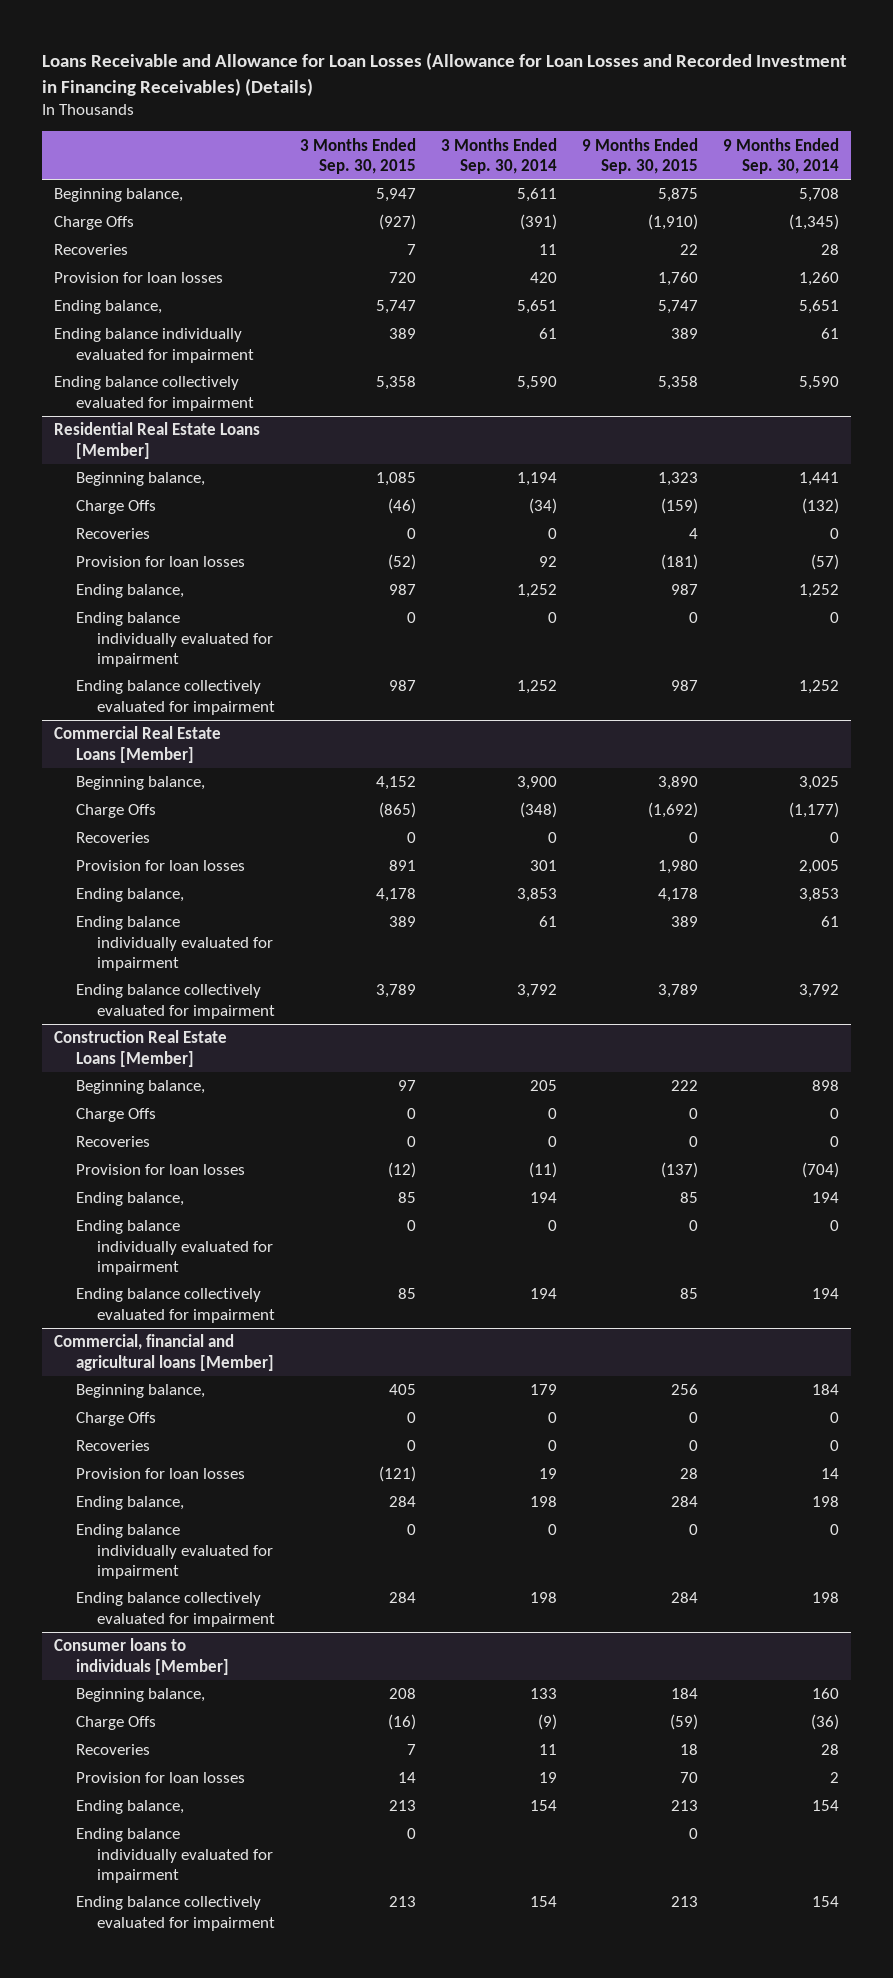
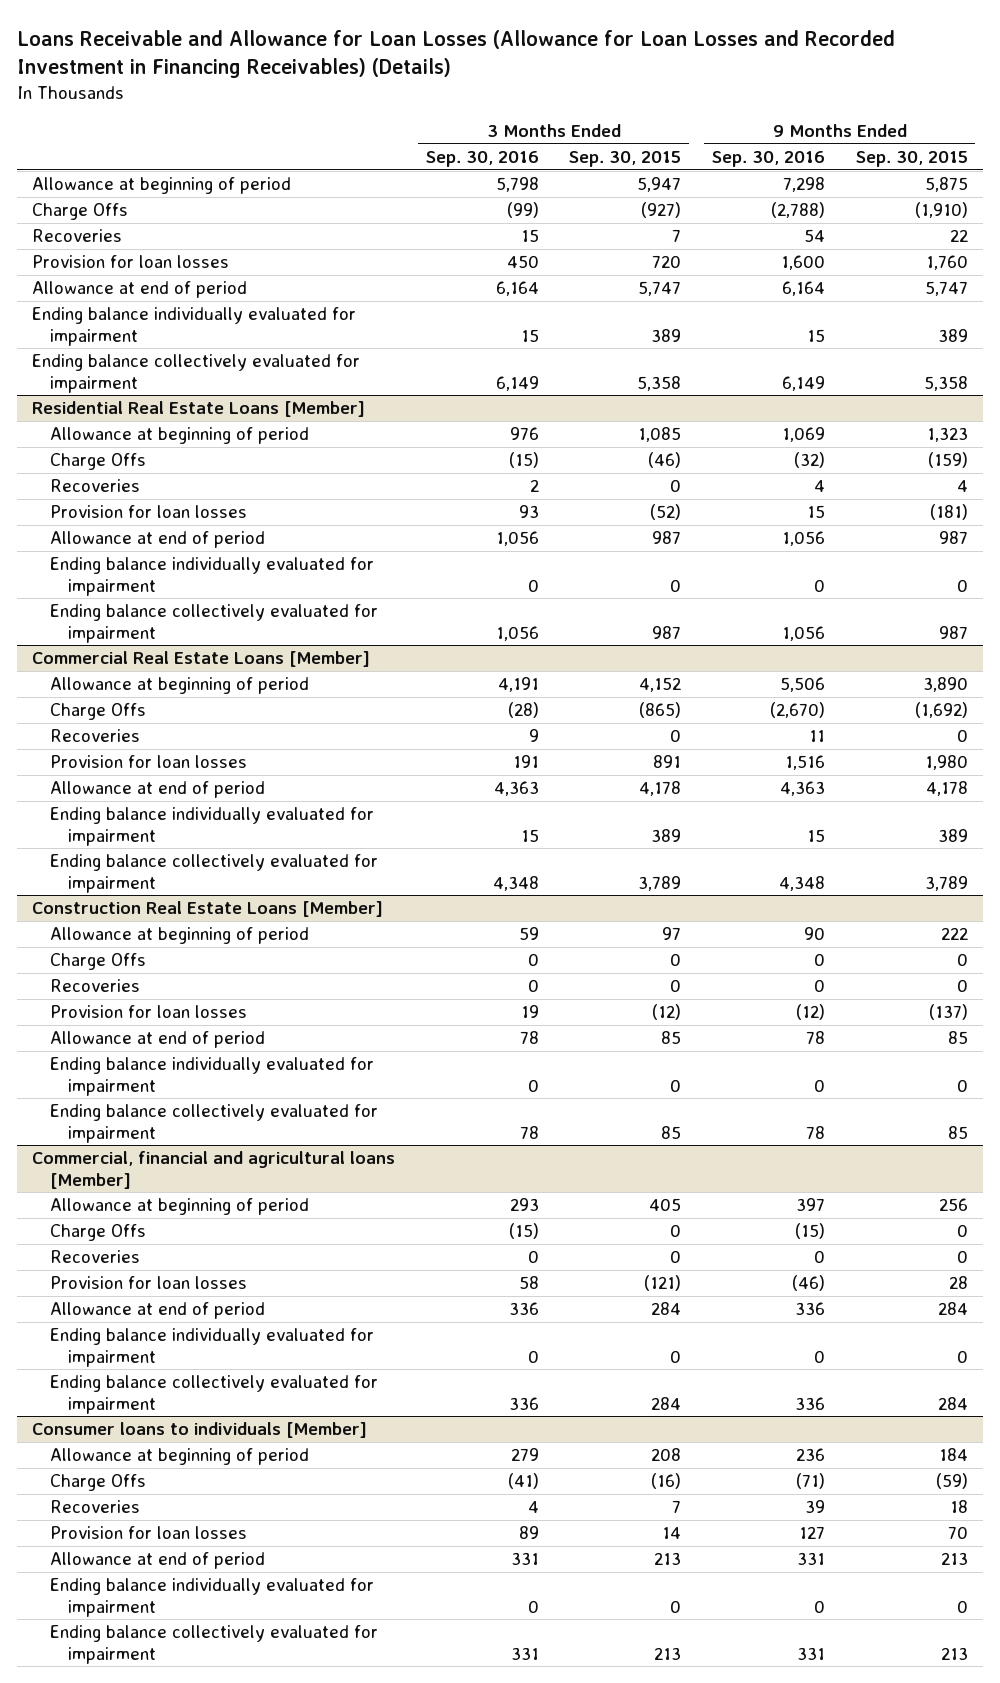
- | 3 Months Ended Sep. 30, 2015 | 3 Months Ended Sep. 30, 2014 | 9 Months Ended Sep. 30, 2015 | 9 Months Ended Sep. 30, 2014
+ | 3 Months Ended Sep. 30, 2016 | 3 Months Ended Sep. 30, 2015 | 9 Months Ended Sep. 30, 2016 | 9 Months Ended Sep. 30, 2015
- Beginning balance, | 5,947 | 5,611 | 5,875 | 5,708
+ Allowance at beginning of period | 5,798 | 5,947 | 7,298 | 5,875
- Ending balance, | 5,747 | 5,651 | 5,747 | 5,651
+ Allowance at end of period | 6,164 | 5,747 | 6,164 | 5,747
@ Residential Real Estate Loans [Member]
- Beginning balance, | 1,085 | 1,194 | 1,323 | 1,441
+ Allowance at beginning of period | 976 | 1,085 | 1,069 | 1,323
- Ending balance, | 987 | 1,252 | 987 | 1,252
+ Allowance at end of period | 1,056 | 987 | 1,056 | 987
@ Commercial Real Estate Loans [Member]
- Beginning balance, | 4,152 | 3,900 | 3,890 | 3,025
+ Allowance at beginning of period | 4,191 | 4,152 | 5,506 | 3,890
- Ending balance, | 4,178 | 3,853 | 4,178 | 3,853
+ Allowance at end of period | 4,363 | 4,178 | 4,363 | 4,178
@ Construction Real Estate Loans [Member]
- Beginning balance, | 97 | 205 | 222 | 898
+ Allowance at beginning of period | 59 | 97 | 90 | 222
- Ending balance, | 85 | 194 | 85 | 194
+ Allowance at end of period | 78 | 85 | 78 | 85
@ Commercial, financial and agricultural loans [Member]
- Beginning balance, | 405 | 179 | 256 | 184
+ Allowance at beginning of period | 293 | 405 | 397 | 256
- Ending balance, | 284 | 198 | 284 | 198
+ Allowance at end of period | 336 | 284 | 336 | 284
@ Consumer loans to individuals [Member]
- Beginning balance, | 208 | 133 | 184 | 160
+ Allowance at beginning of period | 279 | 208 | 236 | 184
- Ending balance, | 213 | 154 | 213 | 154
+ Allowance at end of period | 331 | 213 | 331 | 213

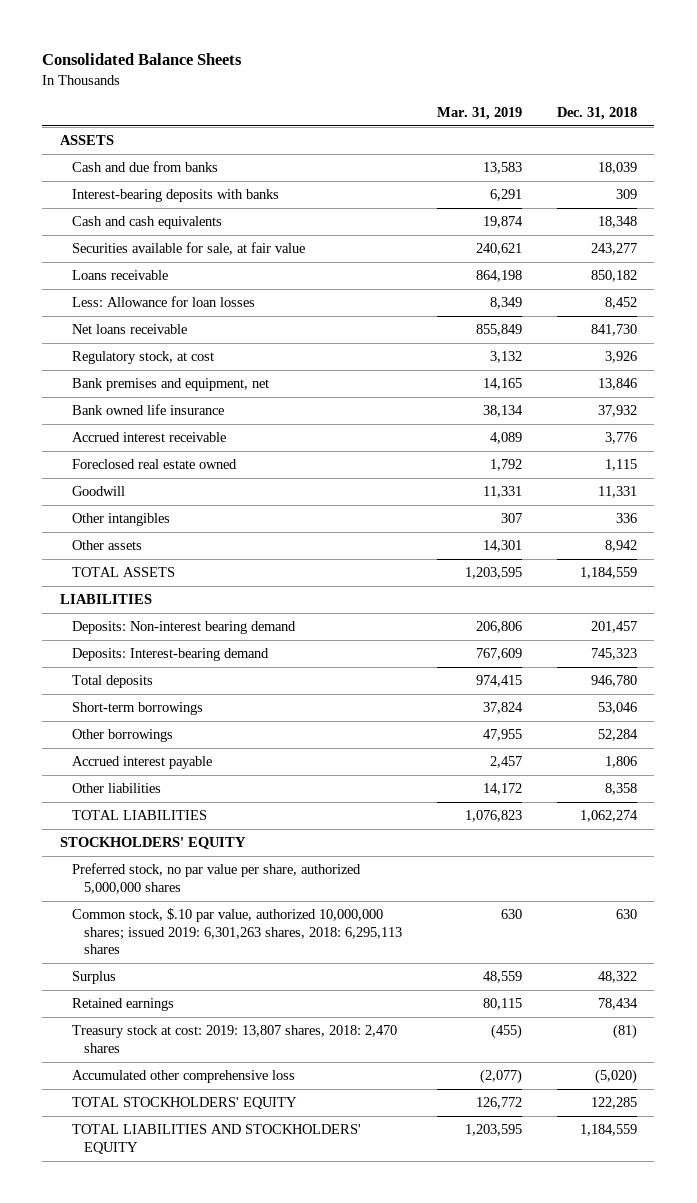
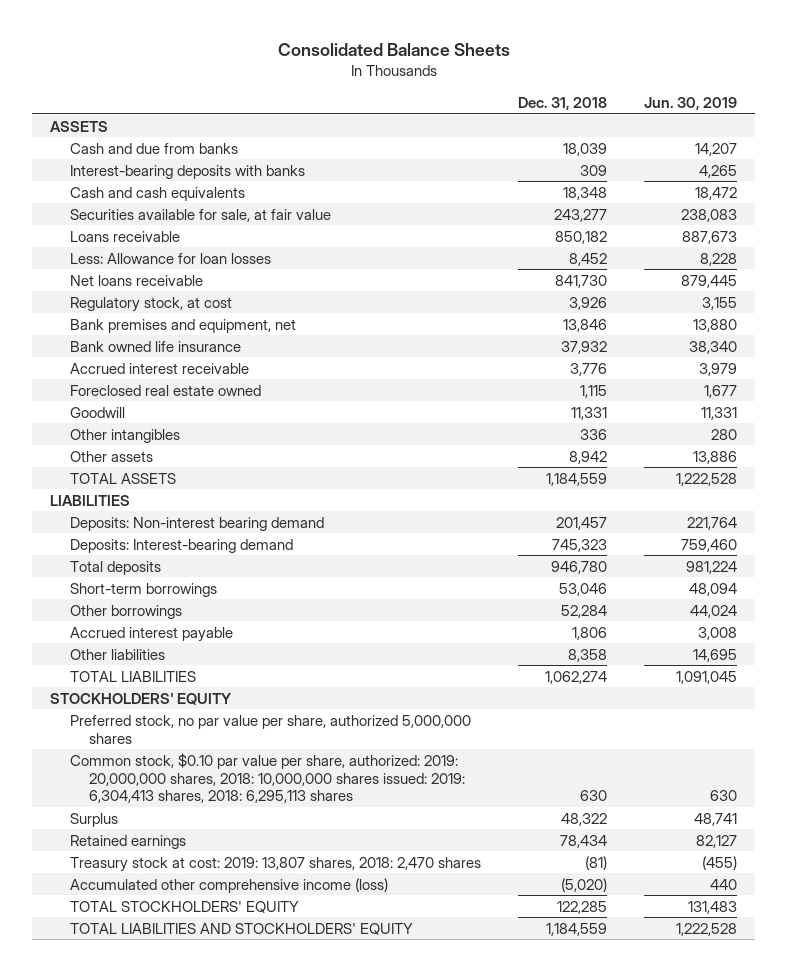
- | Mar. 31, 2019 | Dec. 31, 2018
+ | Dec. 31, 2018 | Jun. 30, 2019
- Common stock, $.10 par value, authorized 10,000,000 shares; issued 2019: 6,301,263 shares, 2018: 6,295,113 shares | 630 | 630
+ Common stock, $0.10 par value per share, authorized: 2019: 20,000,000 shares, 2018: 10,000,000 shares issued: 2019: 6,304,413 shares, 2018: 6,295,113 shares | 630 | 630
- Accumulated other comprehensive loss | (2,077) | (5,020)
+ Accumulated other comprehensive income (loss) | (5,020) | 440

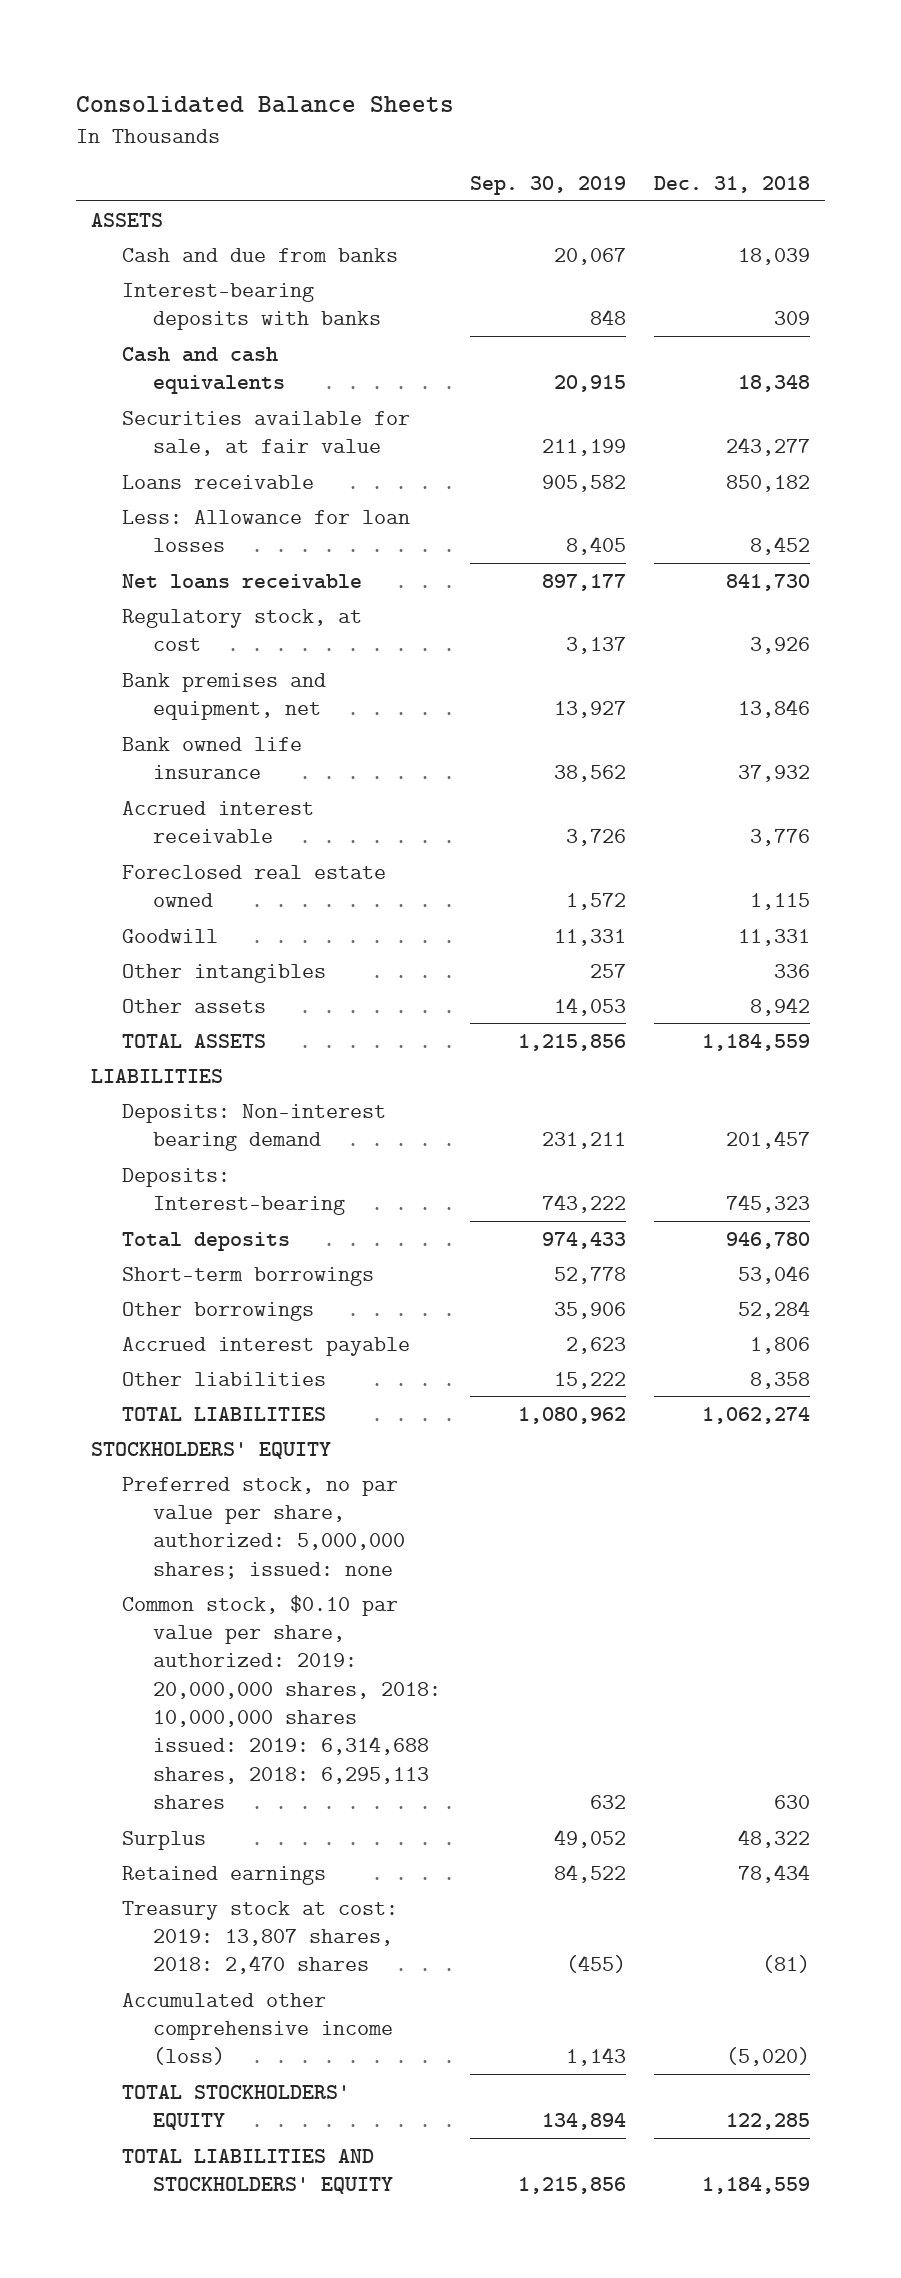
- | Dec. 31, 2018 | Jun. 30, 2019
+ | Sep. 30, 2019 | Dec. 31, 2018
- Deposits: Interest-bearing demand | 745,323 | 759,460
+ Deposits: Interest-bearing | 743,222 | 745,323
- Preferred stock, no par value per share, authorized 5,000,000 shares
- Common stock, $0.10 par value per share, authorized: 2019: 20,000,000 shares, 2018: 10,000,000 shares issued: 2019: 6,304,413 shares, 2018: 6,295,113 shares | 630 | 630
+ Preferred stock, no par value per share, authorized: 5,000,000 shares; issued: none
+ Common stock, $0.10 par value per share, authorized: 2019: 20,000,000 shares, 2018: 10,000,000 shares issued: 2019: 6,314,688 shares, 2018: 6,295,113 shares | 632 | 630

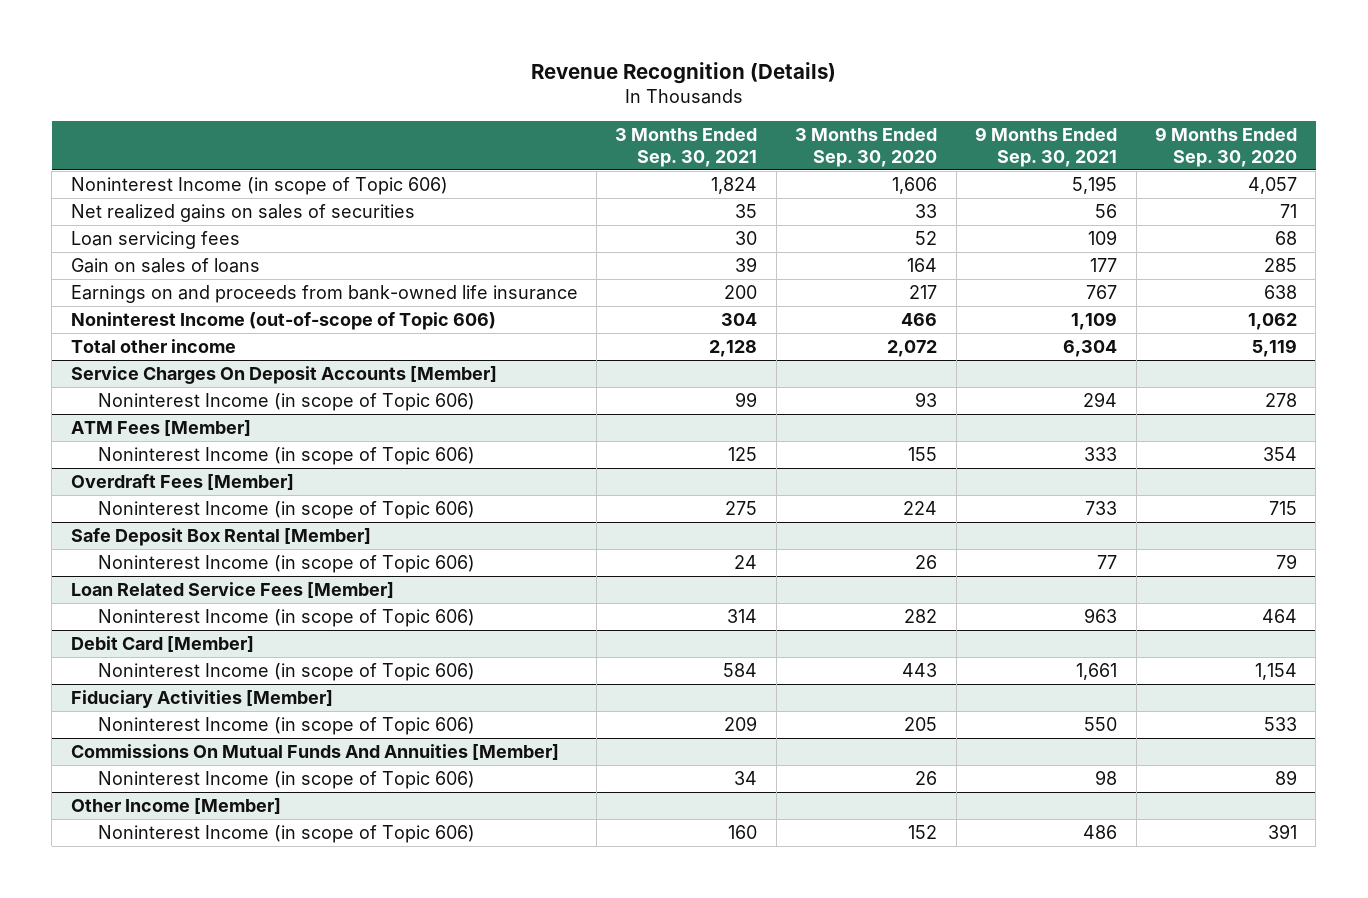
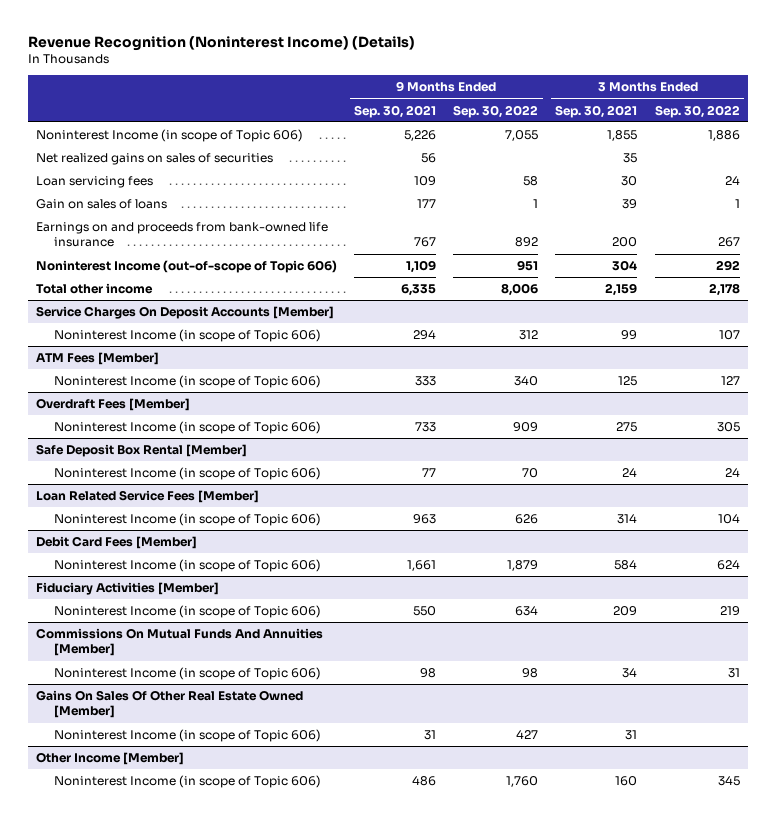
- Revenue Recognition (Details)
+ Revenue Recognition (Noninterest Income) (Details)
- | 3 Months Ended Sep. 30, 2021 | 3 Months Ended Sep. 30, 2020 | 9 Months Ended Sep. 30, 2021 | 9 Months Ended Sep. 30, 2020
+ | 9 Months Ended Sep. 30, 2021 | 9 Months Ended Sep. 30, 2022 | 3 Months Ended Sep. 30, 2021 | 3 Months Ended Sep. 30, 2022
- Noninterest Income (in scope of Topic 606) | 1,824 | 1,606 | 5,195 | 4,057
+ Noninterest Income (in scope of Topic 606) | 5,226 | 7,055 | 1,855 | 1,886
- Total other income | 2,128 | 2,072 | 6,304 | 5,119
+ Total other income | 6,335 | 8,006 | 2,159 | 2,178
- Debit Card [Member]
+ Debit Card Fees [Member]
+ Gains On Sales Of Other Real Estate Owned [Member]
+ Noninterest Income (in scope of Topic 606) | 31 | 427 | 31 |

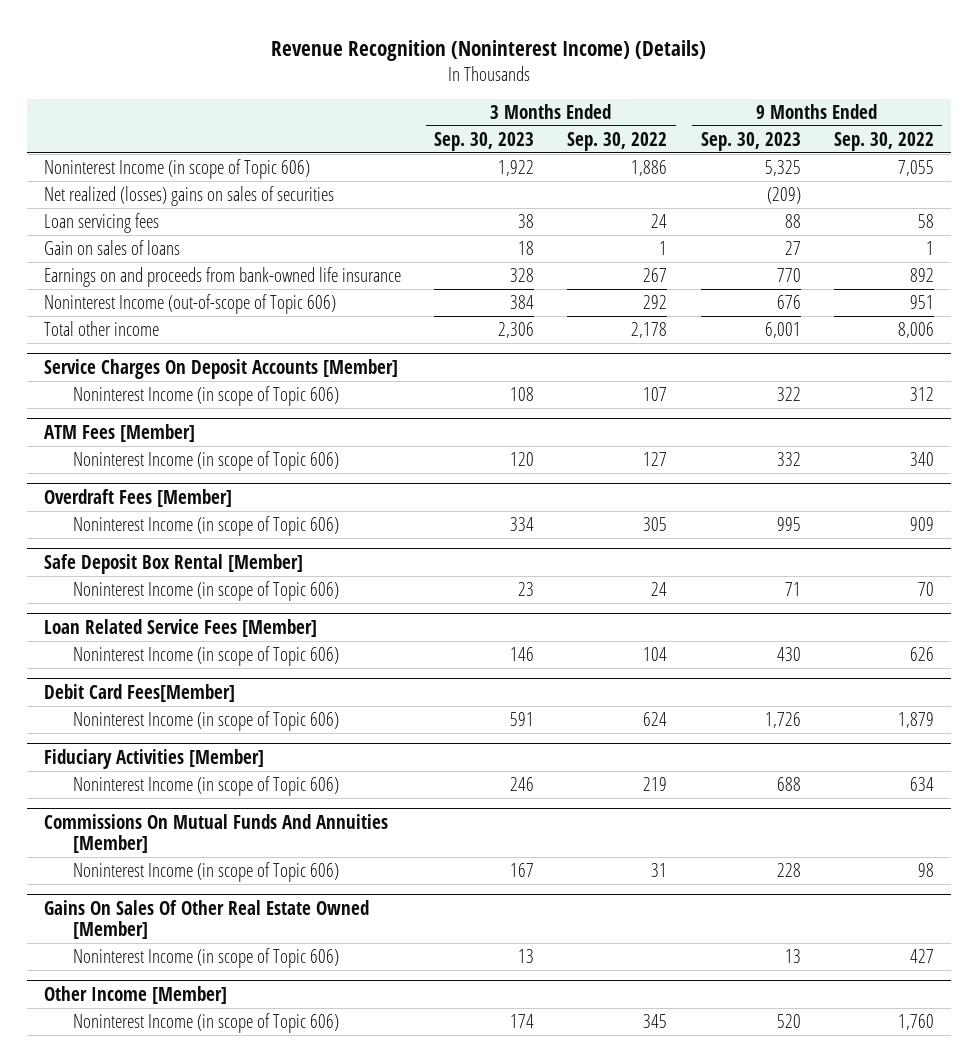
- | 9 Months Ended Sep. 30, 2021 | 9 Months Ended Sep. 30, 2022 | 3 Months Ended Sep. 30, 2021 | 3 Months Ended Sep. 30, 2022
+ | 3 Months Ended Sep. 30, 2023 | 3 Months Ended Sep. 30, 2022 | 9 Months Ended Sep. 30, 2023 | 9 Months Ended Sep. 30, 2022
- Net realized gains on sales of securities | 56 | | 35 |
+ Net realized (losses) gains on sales of securities | | | (209) |
- Debit Card Fees [Member]
+ Debit Card Fees[Member]

